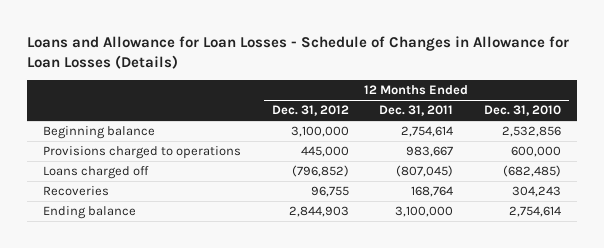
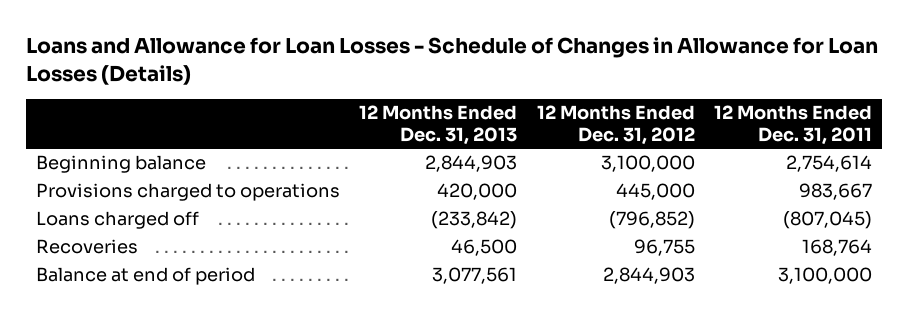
- | 12 Months Ended Dec. 31, 2012 | 12 Months Ended Dec. 31, 2011 | 12 Months Ended Dec. 31, 2010
+ | 12 Months Ended Dec. 31, 2013 | 12 Months Ended Dec. 31, 2012 | 12 Months Ended Dec. 31, 2011
- Ending balance | 2,844,903 | 3,100,000 | 2,754,614
+ Balance at end of period | 3,077,561 | 2,844,903 | 3,100,000

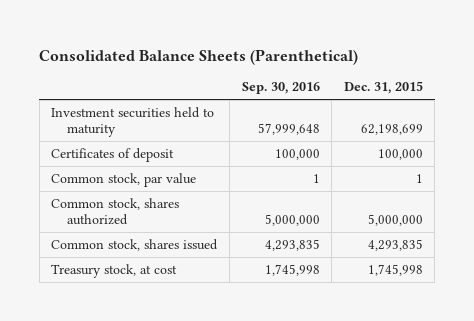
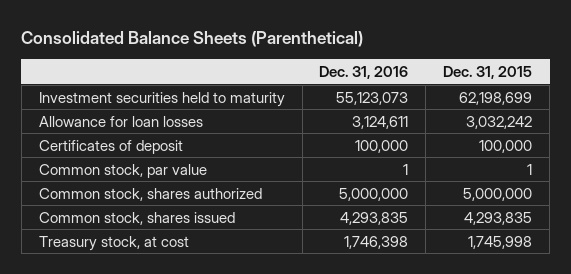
- | Sep. 30, 2016 | Dec. 31, 2015
+ | Dec. 31, 2016 | Dec. 31, 2015
+ Allowance for loan losses | 3,124,611 | 3,032,242

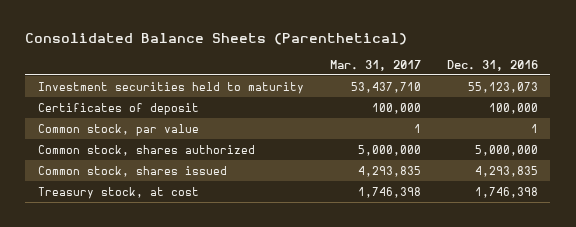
- | Dec. 31, 2016 | Dec. 31, 2015
+ | Mar. 31, 2017 | Dec. 31, 2016
- Allowance for loan losses | 3,124,611 | 3,032,242

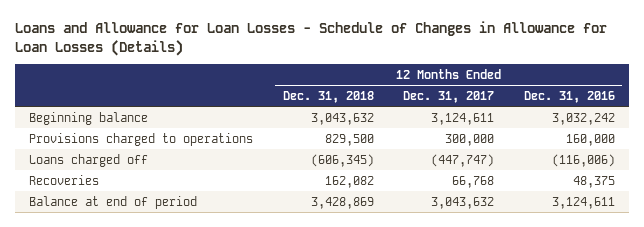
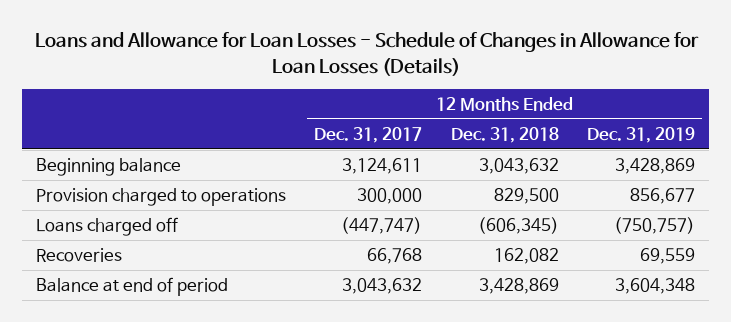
- | 12 Months Ended Dec. 31, 2018 | 12 Months Ended Dec. 31, 2017 | 12 Months Ended Dec. 31, 2016
+ | 12 Months Ended Dec. 31, 2017 | 12 Months Ended Dec. 31, 2018 | 12 Months Ended Dec. 31, 2019
- Provisions charged to operations | 829,500 | 300,000 | 160,000
+ Provision charged to operations | 300,000 | 829,500 | 856,677

